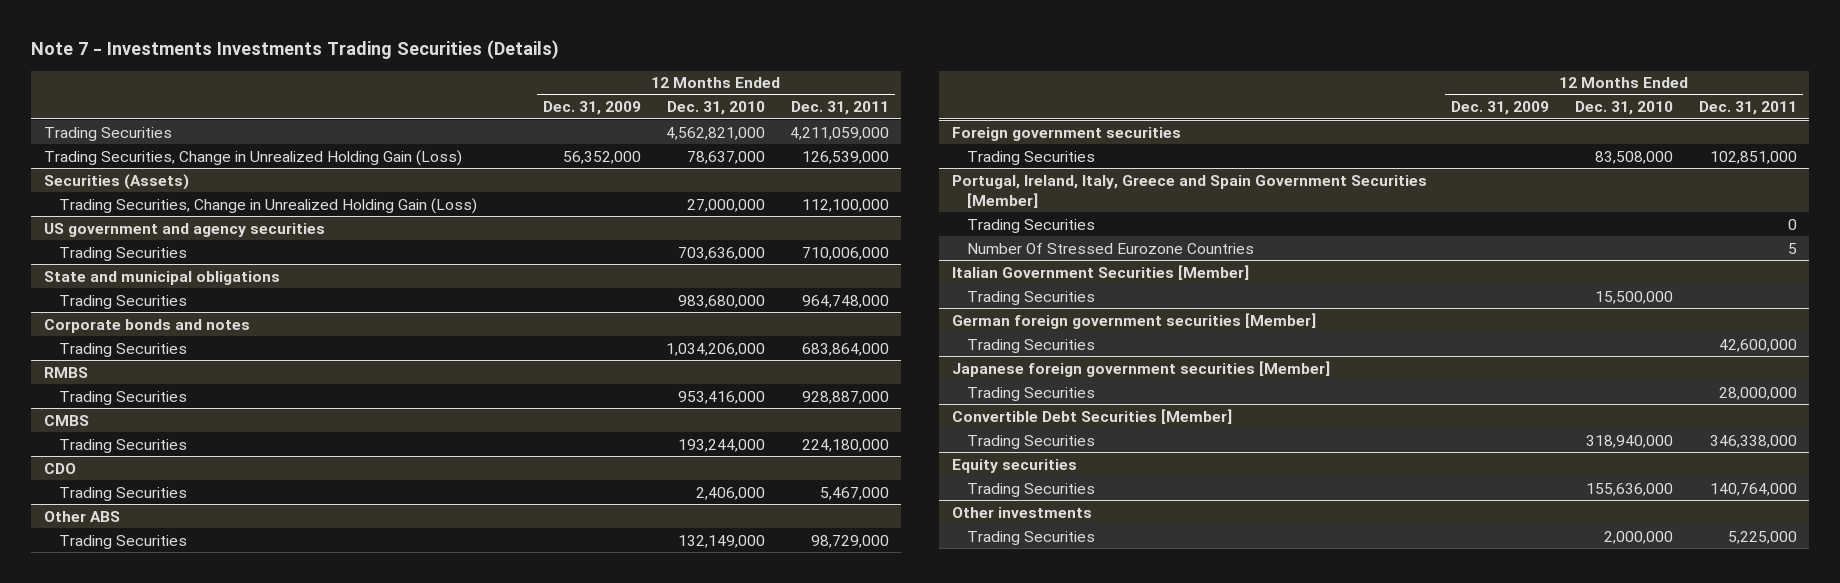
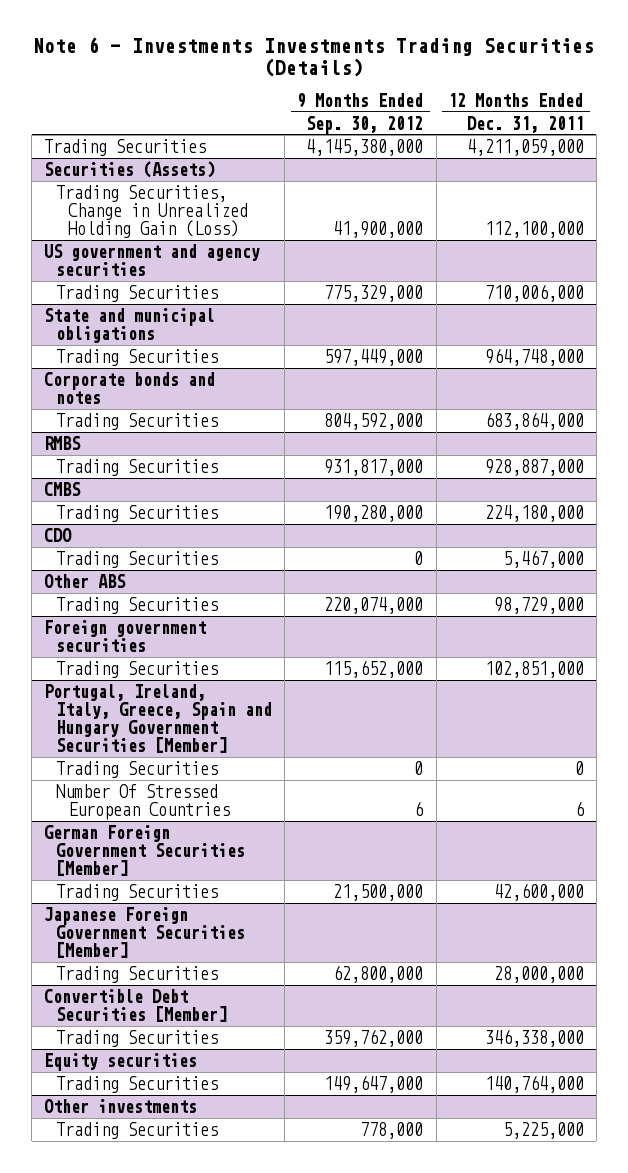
- Note 7 - Investments Investments Trading Securities (Details)
+ Note 6 - Investments Investments Trading Securities (Details)
- | 12 Months Ended Dec. 31, 2009 | 12 Months Ended Dec. 31, 2010 | 12 Months Ended Dec. 31, 2011
+ | 9 Months Ended Sep. 30, 2012 | 12 Months Ended Dec. 31, 2011
- Trading Securities, Change in Unrealized Holding Gain (Loss) | 56,352,000 | 78,637,000 | 126,539,000
- Portugal, Ireland, Italy, Greece and Spain Government Securities [Member]
+ Portugal, Ireland, Italy, Greece, Spain and Hungary Government Securities [Member]
- Number Of Stressed Eurozone Countries | | | 5
- Italian Government Securities [Member]
- Trading Securities | | 15,500,000 |
- German foreign government securities [Member]
+ Number Of Stressed European Countries | 6 | 6
+ German Foreign Government Securities [Member]
- Japanese foreign government securities [Member]
+ Japanese Foreign Government Securities [Member]

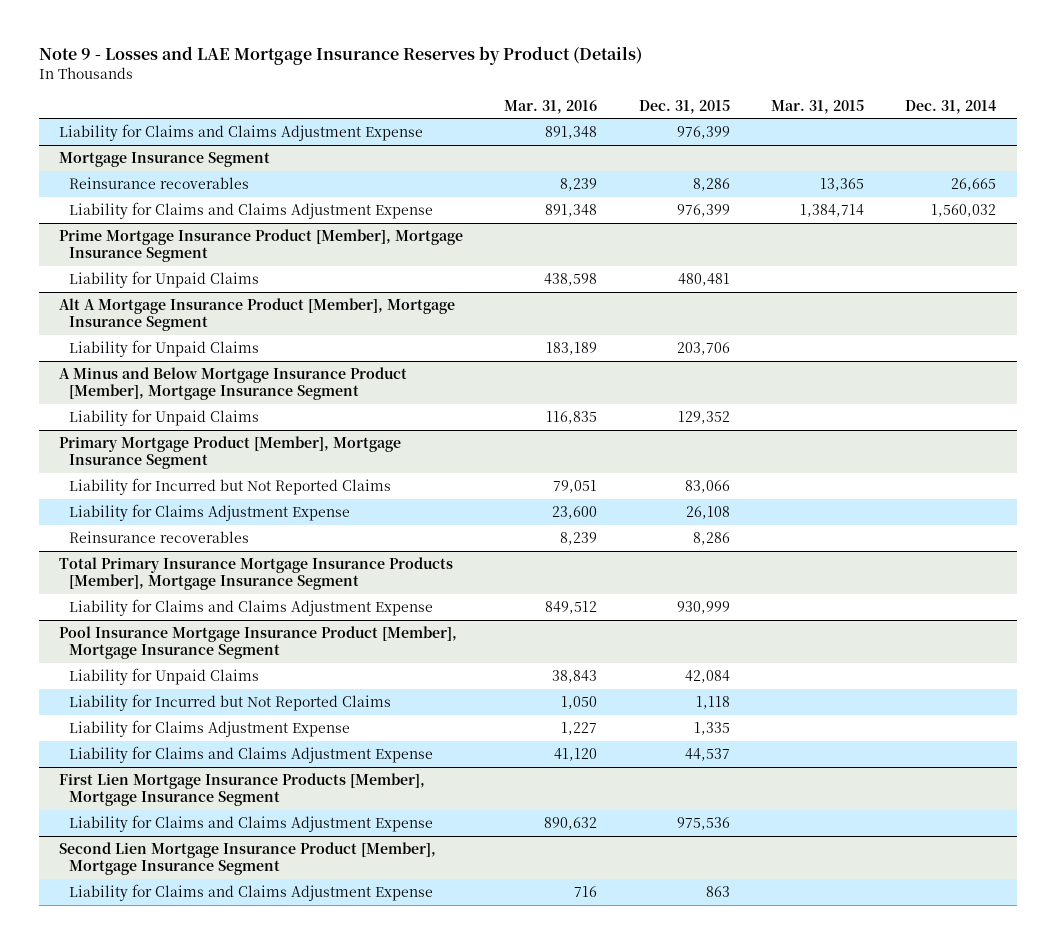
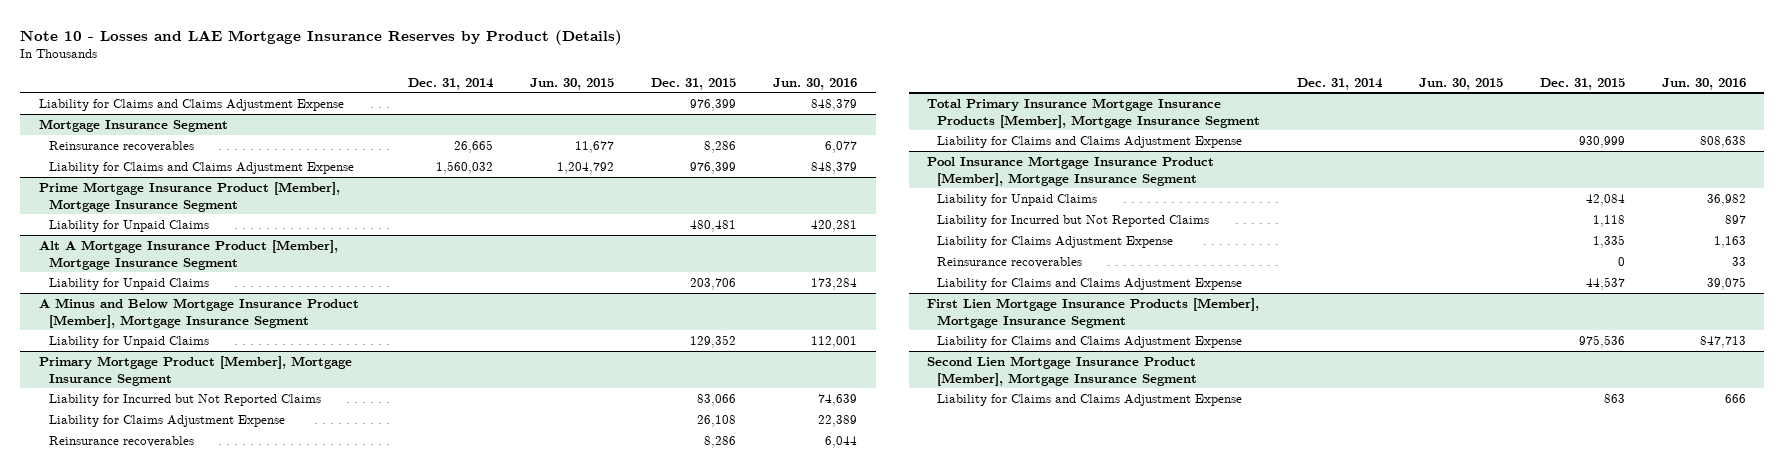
- Note 9 - Losses and LAE Mortgage Insurance Reserves by Product (Details)
+ Note 10 - Losses and LAE Mortgage Insurance Reserves by Product (Details)
- | Mar. 31, 2016 | Dec. 31, 2015 | Mar. 31, 2015 | Dec. 31, 2014
+ | Dec. 31, 2014 | Jun. 30, 2015 | Dec. 31, 2015 | Jun. 30, 2016
@ Pool Insurance Mortgage Insurance Product [Member], Mortgage Insurance Segment
+ Reinsurance recoverables | | | 0 | 33

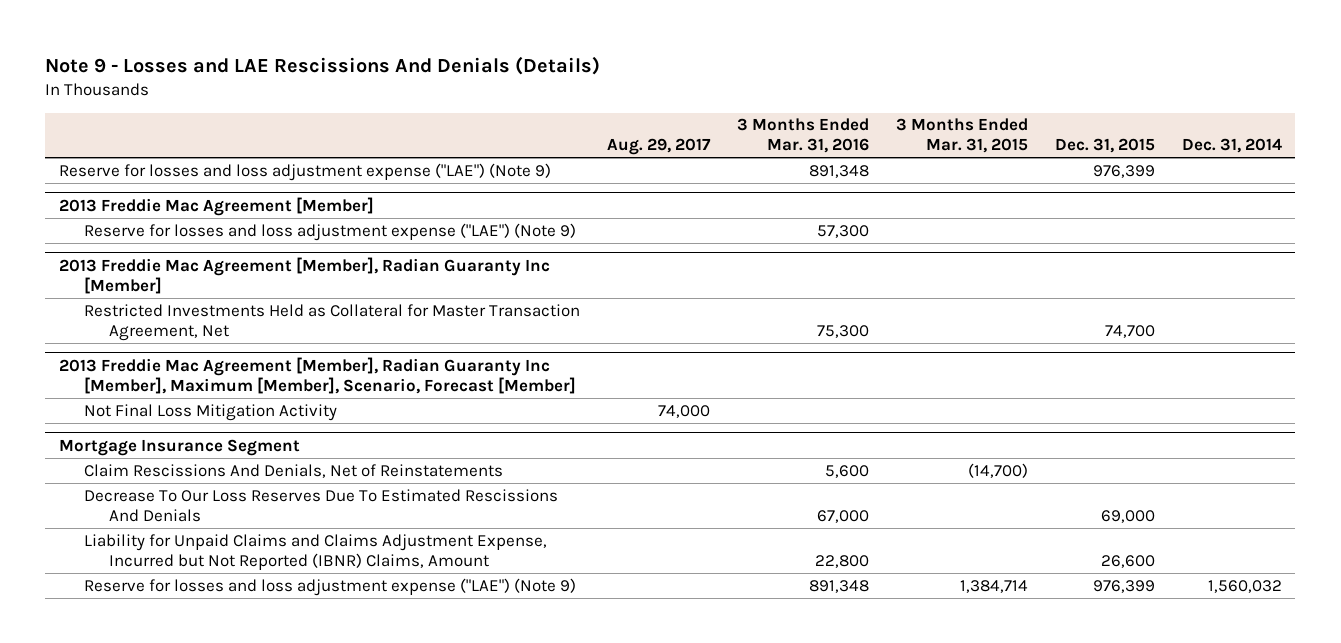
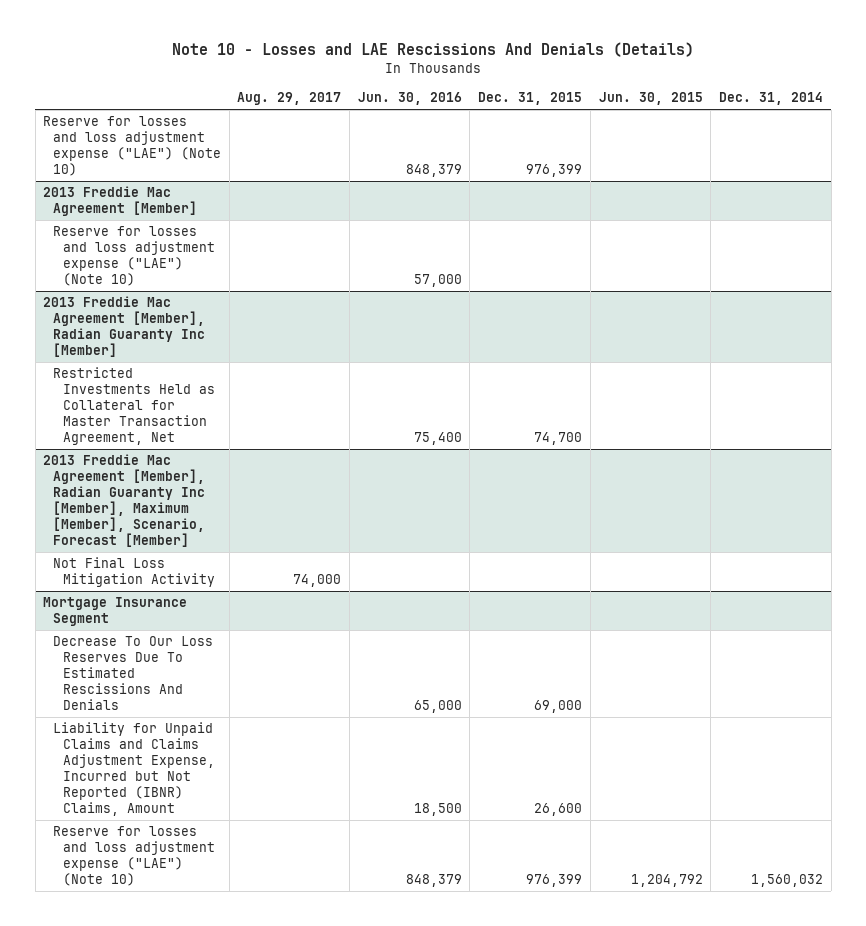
- Note 9 - Losses and LAE Rescissions And Denials (Details)
+ Note 10 - Losses and LAE Rescissions And Denials (Details)
- | Aug. 29, 2017 | 3 Months Ended Mar. 31, 2016 | 3 Months Ended Mar. 31, 2015 | Dec. 31, 2015 | Dec. 31, 2014
+ | Aug. 29, 2017 | Jun. 30, 2016 | Dec. 31, 2015 | Jun. 30, 2015 | Dec. 31, 2014
- Reserve for losses and loss adjustment expense ("LAE") (Note 9) | | 891,348 | | 976,399 |
+ Reserve for losses and loss adjustment expense ("LAE") (Note 10) | | 848,379 | 976,399 | |
@ 2013 Freddie Mac Agreement [Member]
- Reserve for losses and loss adjustment expense ("LAE") (Note 9) | | 57,300 | | |
+ Reserve for losses and loss adjustment expense ("LAE") (Note 10) | | 57,000 | | |
@ Mortgage Insurance Segment
- Claim Rescissions And Denials, Net of Reinstatements | | 5,600 | (14,700) | |
- Reserve for losses and loss adjustment expense ("LAE") (Note 9) | | 891,348 | 1,384,714 | 976,399 | 1,560,032
+ Reserve for losses and loss adjustment expense ("LAE") (Note 10) | | 848,379 | 976,399 | 1,204,792 | 1,560,032

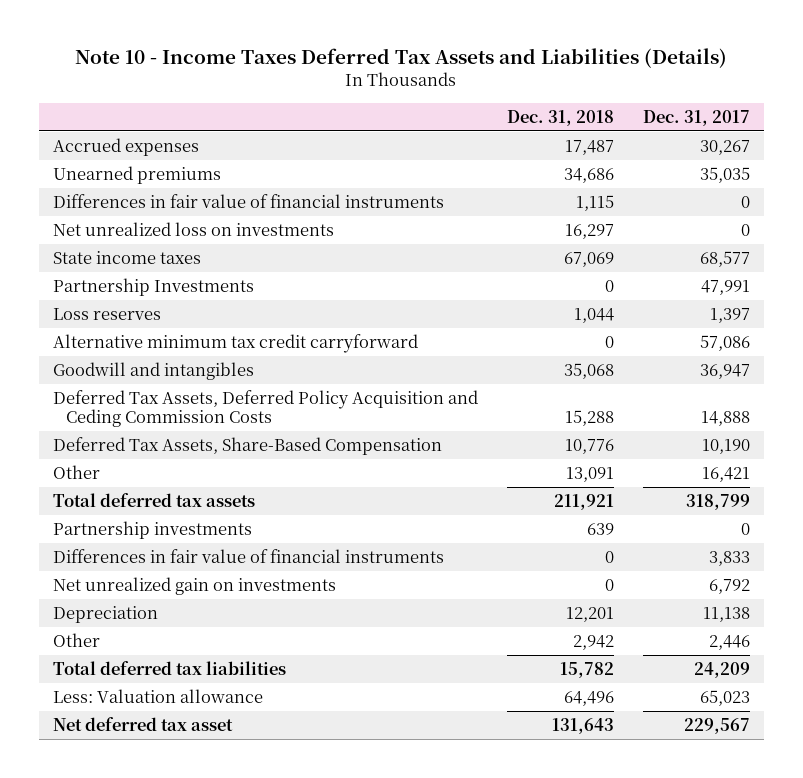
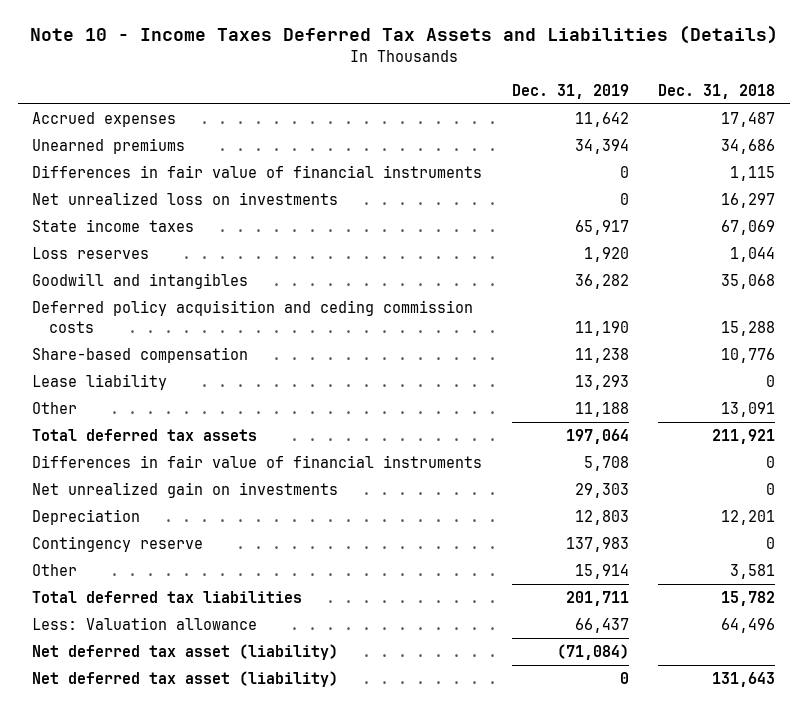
- | Dec. 31, 2018 | Dec. 31, 2017
+ | Dec. 31, 2019 | Dec. 31, 2018
- Partnership Investments | 0 | 47,991
- Alternative minimum tax credit carryforward | 0 | 57,086
- Deferred Tax Assets, Deferred Policy Acquisition and Ceding Commission Costs | 15,288 | 14,888
- Deferred Tax Assets, Share-Based Compensation | 10,776 | 10,190
+ Deferred policy acquisition and ceding commission costs | 11,190 | 15,288
+ Share-based compensation | 11,238 | 10,776
+ Lease liability | 13,293 | 0
- Partnership investments | 639 | 0
- Other | 2,942 | 2,446
+ Contingency reserve | 137,983 | 0
+ Other | 15,914 | 3,581
- Net deferred tax asset | 131,643 | 229,567
+ Net deferred tax asset (liability) | (71,084) |
+ Net deferred tax asset (liability) | 0 | 131,643

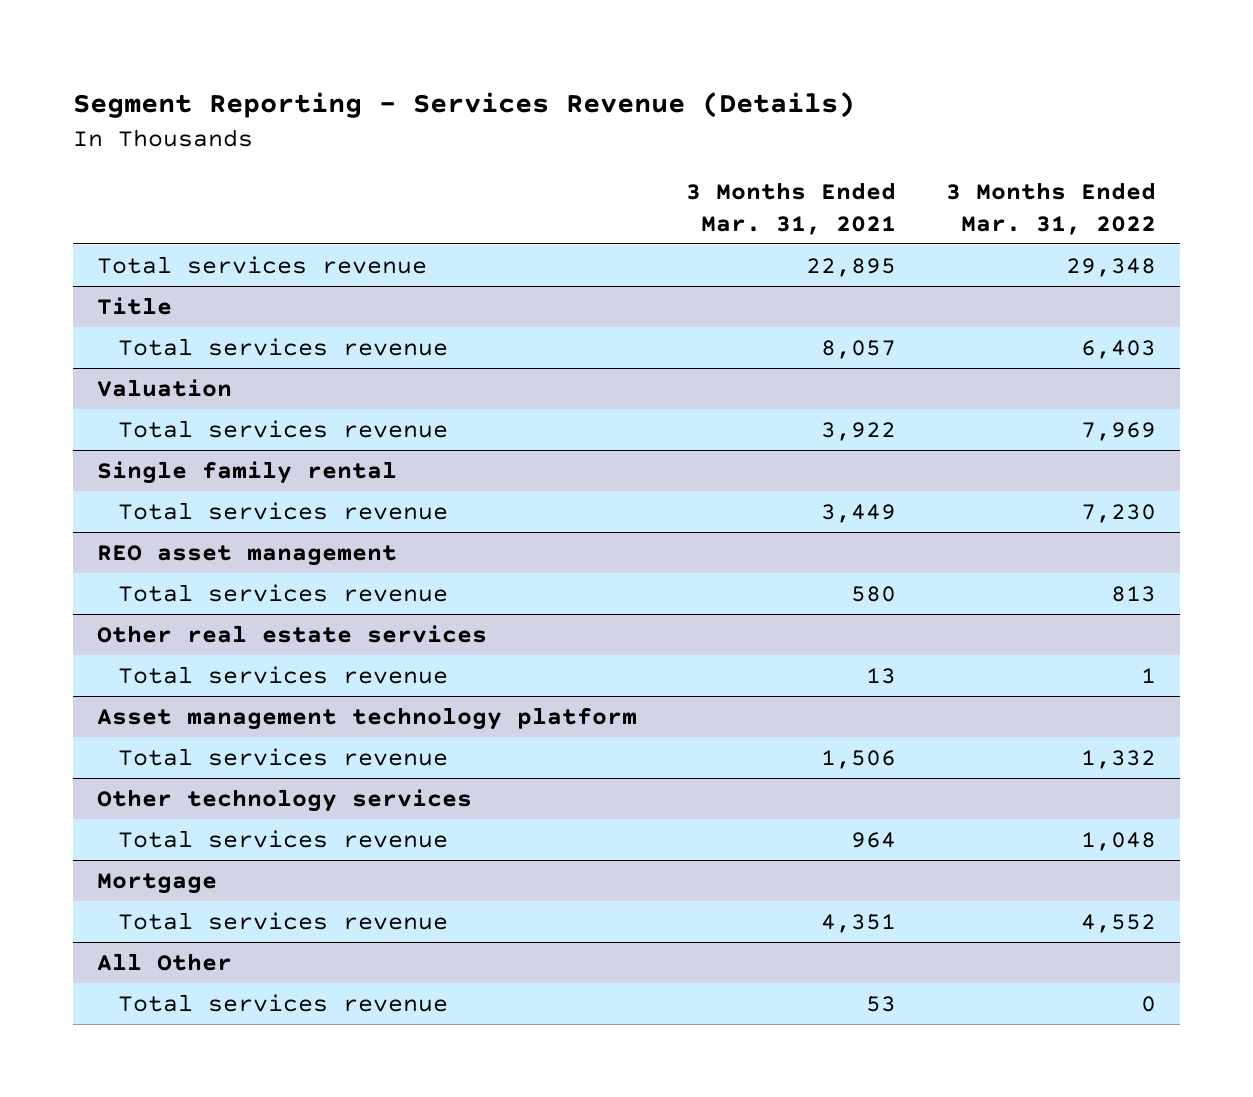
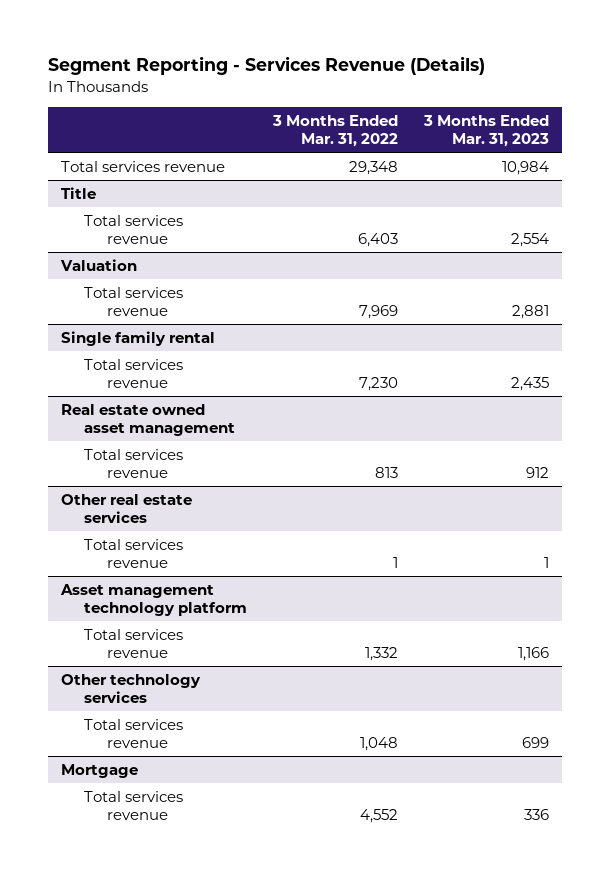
- | 3 Months Ended Mar. 31, 2021 | 3 Months Ended Mar. 31, 2022
+ | 3 Months Ended Mar. 31, 2022 | 3 Months Ended Mar. 31, 2023
- REO asset management
+ Real estate owned asset management
- All Other
- Total services revenue | 53 | 0

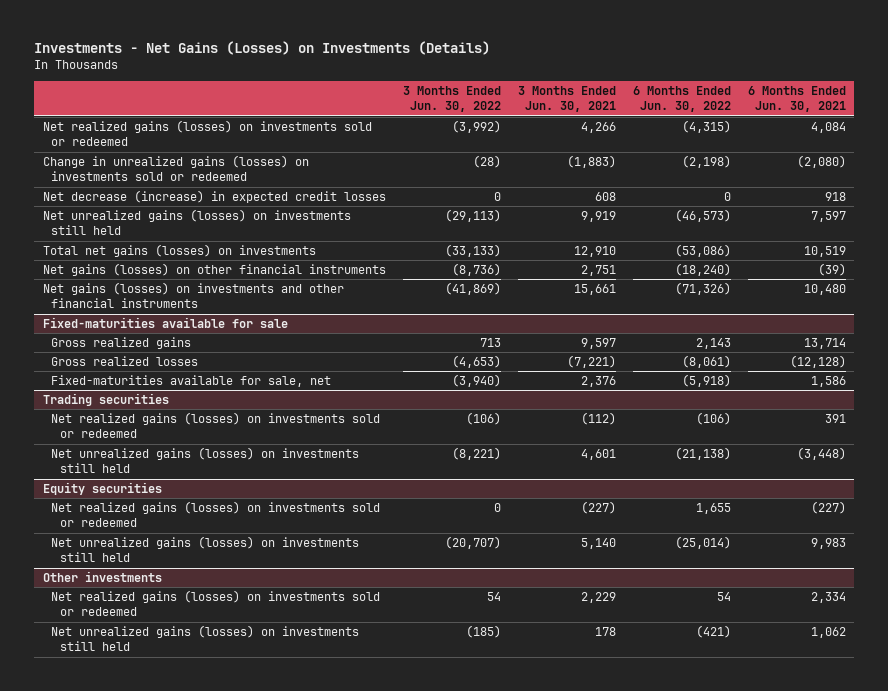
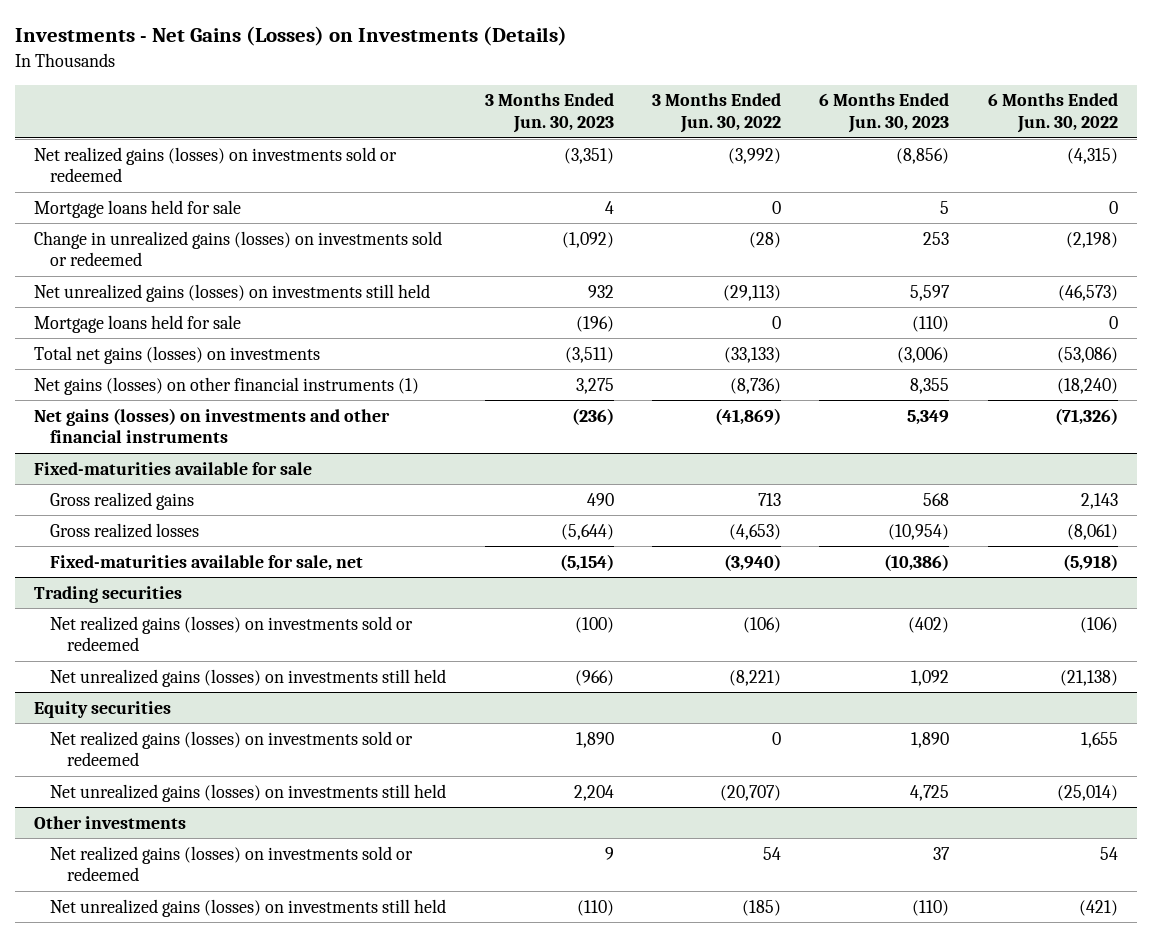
- | 3 Months Ended Jun. 30, 2022 | 3 Months Ended Jun. 30, 2021 | 6 Months Ended Jun. 30, 2022 | 6 Months Ended Jun. 30, 2021
+ | 3 Months Ended Jun. 30, 2023 | 3 Months Ended Jun. 30, 2022 | 6 Months Ended Jun. 30, 2023 | 6 Months Ended Jun. 30, 2022
+ Mortgage loans held for sale | 4 | 0 | 5 | 0
- Net decrease (increase) in expected credit losses | 0 | 608 | 0 | 918
+ Mortgage loans held for sale | (196) | 0 | (110) | 0
- Net gains (losses) on other financial instruments | (8,736) | 2,751 | (18,240) | (39)
+ Net gains (losses) on other financial instruments (1) | 3,275 | (8,736) | 8,355 | (18,240)

